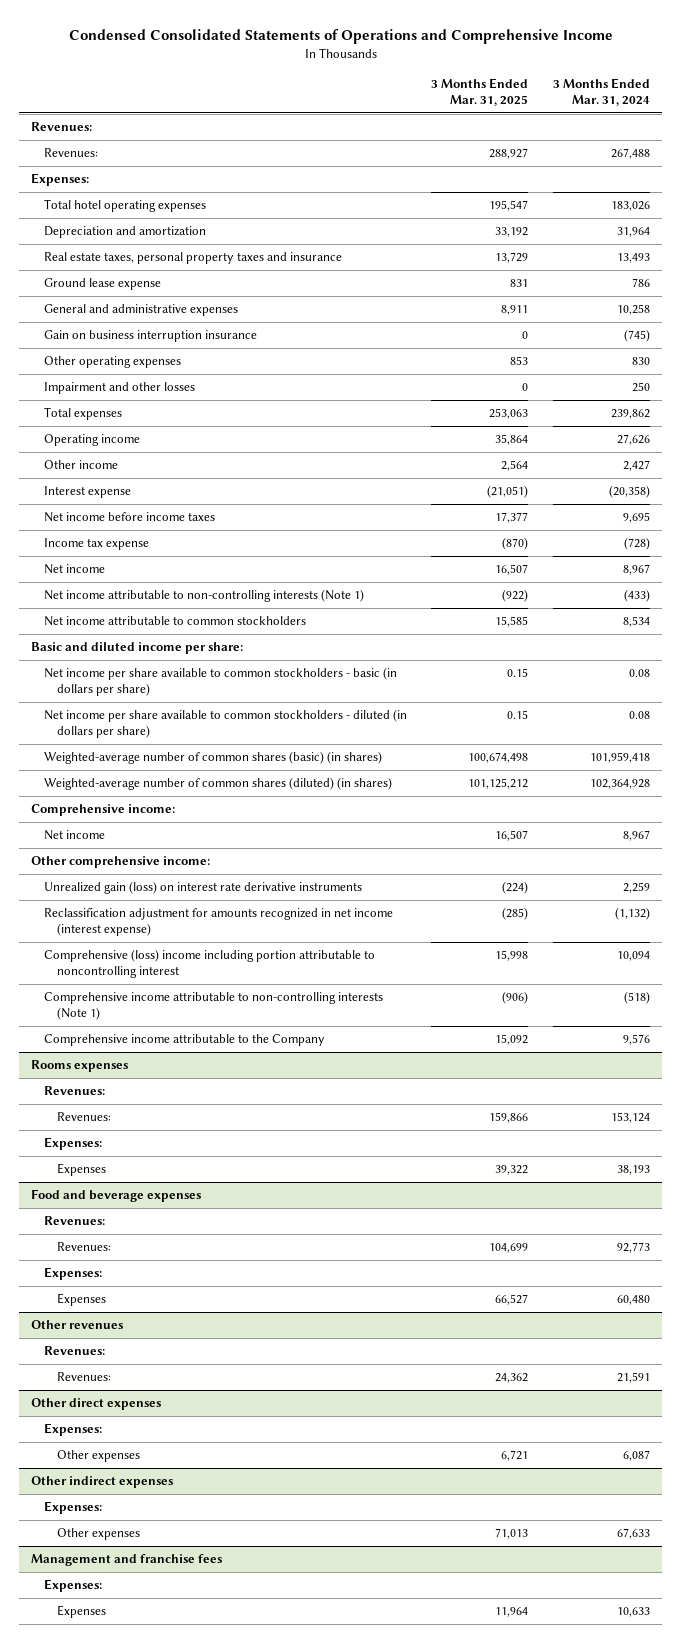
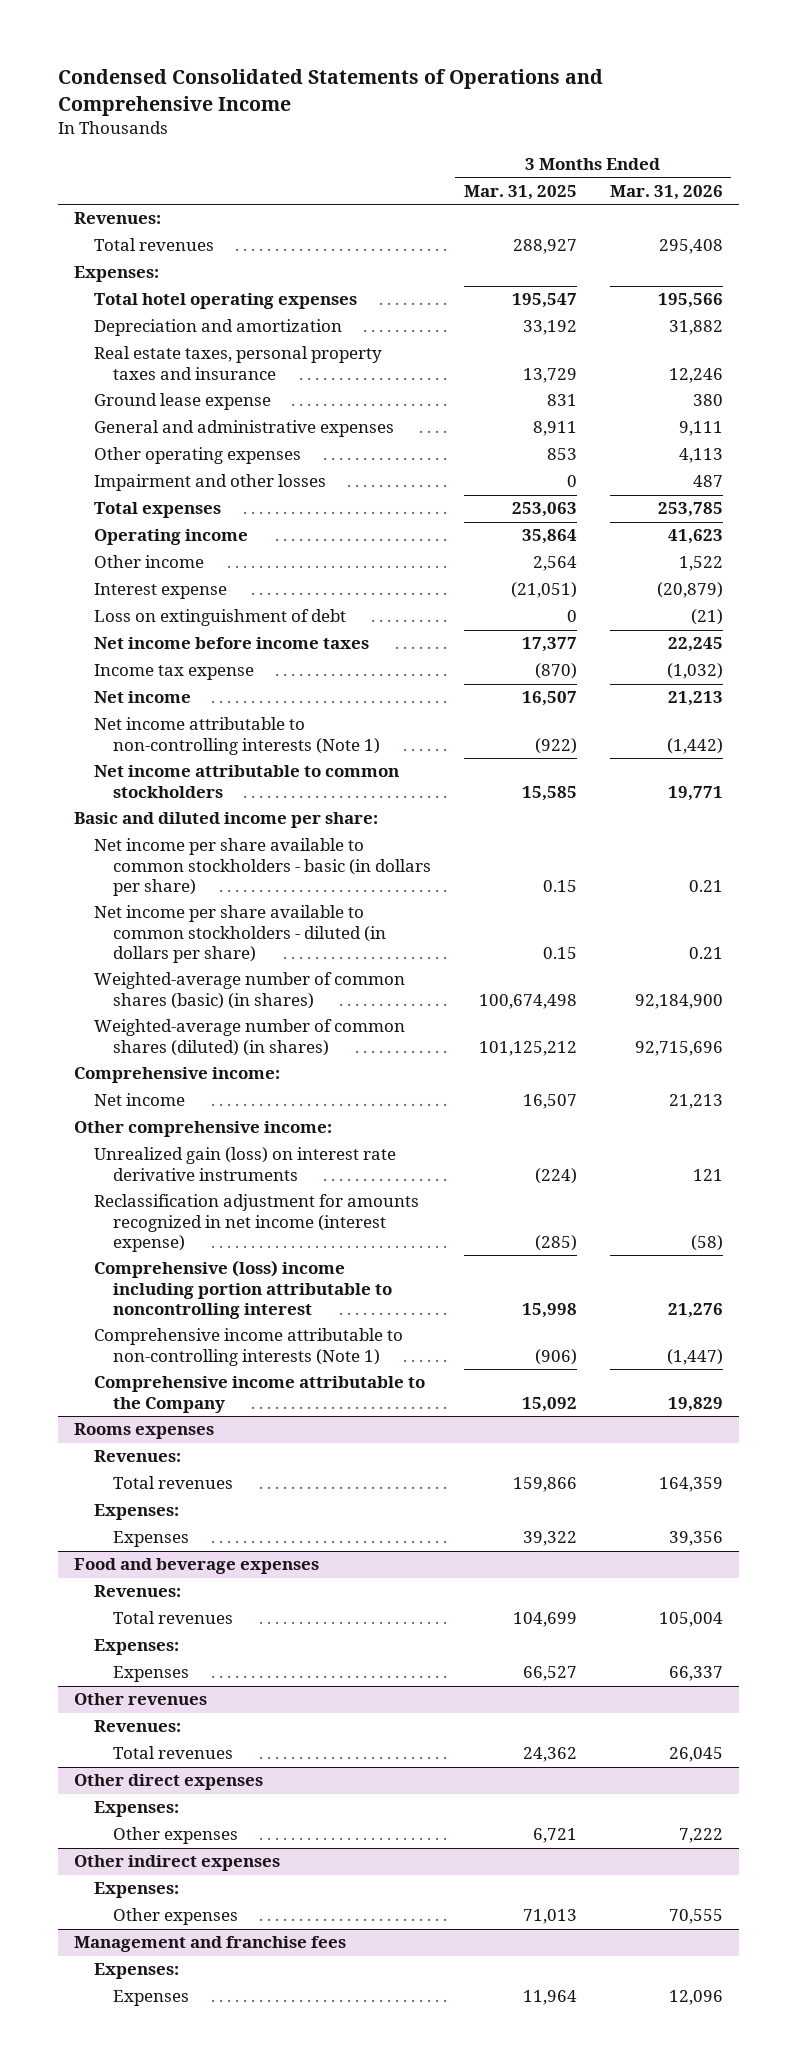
- | 3 Months Ended Mar. 31, 2025 | 3 Months Ended Mar. 31, 2024
+ | 3 Months Ended Mar. 31, 2025 | 3 Months Ended Mar. 31, 2026
- Revenues: | 288,927 | 267,488
+ Total revenues | 288,927 | 295,408
- Gain on business interruption insurance | 0 | (745)
+ Loss on extinguishment of debt | 0 | (21)
@ Rooms expenses
- Revenues: | 159,866 | 153,124
+ Total revenues | 159,866 | 164,359
@ Food and beverage expenses
- Revenues: | 104,699 | 92,773
+ Total revenues | 104,699 | 105,004
@ Other revenues
- Revenues: | 24,362 | 21,591
+ Total revenues | 24,362 | 26,045

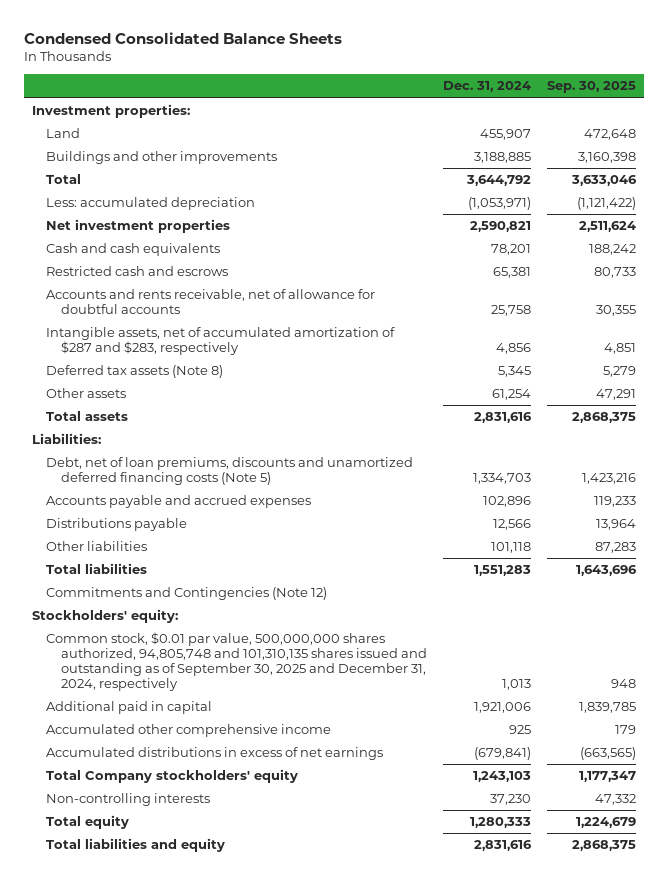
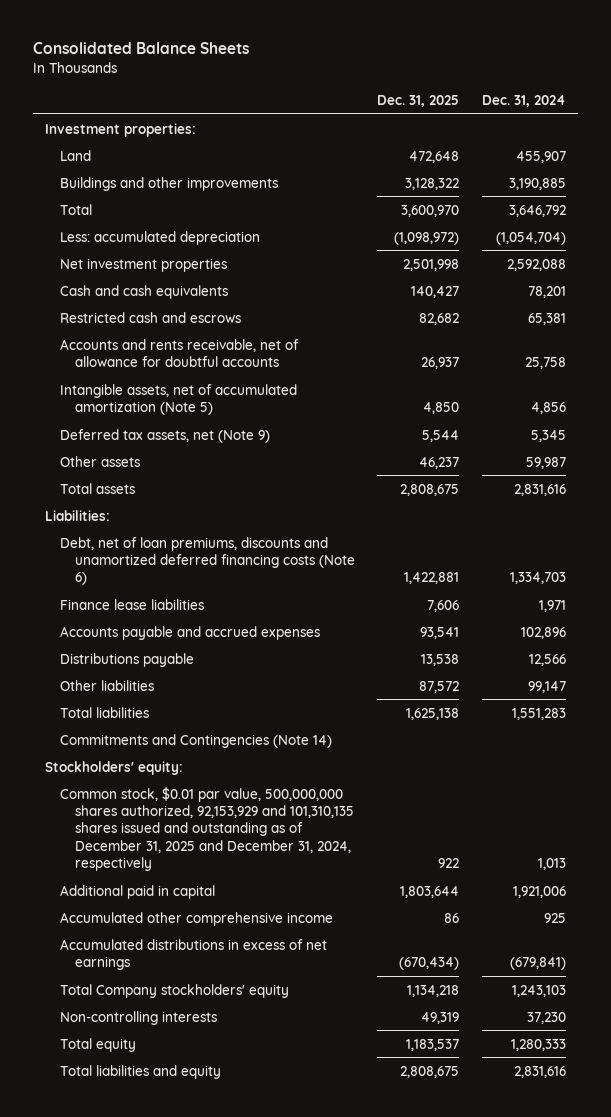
- Condensed Consolidated Balance Sheets
+ Consolidated Balance Sheets
- | Dec. 31, 2024 | Sep. 30, 2025
+ | Dec. 31, 2025 | Dec. 31, 2024
- Buildings and other improvements | 3,188,885 | 3,160,398
- Total | 3,644,792 | 3,633,046
- Less: accumulated depreciation | (1,053,971) | (1,121,422)
- Net investment properties | 2,590,821 | 2,511,624
+ Buildings and other improvements | 3,128,322 | 3,190,885
+ Total | 3,600,970 | 3,646,792
+ Less: accumulated depreciation | (1,098,972) | (1,054,704)
+ Net investment properties | 2,501,998 | 2,592,088
- Intangible assets, net of accumulated amortization of $287 and $283, respectively | 4,856 | 4,851
- Deferred tax assets (Note 8) | 5,345 | 5,279
- Other assets | 61,254 | 47,291
+ Intangible assets, net of accumulated amortization (Note 5) | 4,850 | 4,856
+ Deferred tax assets, net (Note 9) | 5,544 | 5,345
+ Other assets | 46,237 | 59,987
- Debt, net of loan premiums, discounts and unamortized deferred financing costs (Note 5) | 1,334,703 | 1,423,216
+ Debt, net of loan premiums, discounts and unamortized deferred financing costs (Note 6) | 1,422,881 | 1,334,703
+ Finance lease liabilities | 7,606 | 1,971
- Other liabilities | 101,118 | 87,283
+ Other liabilities | 87,572 | 99,147
- Commitments and Contingencies (Note 12)
+ Commitments and Contingencies (Note 14)
- Common stock, $0.01 par value, 500,000,000 shares authorized, 94,805,748 and 101,310,135 shares issued and outstanding as of September 30, 2025 and December 31, 2024, respectively | 1,013 | 948
+ Common stock, $0.01 par value, 500,000,000 shares authorized, 92,153,929 and 101,310,135 shares issued and outstanding as of December 31, 2025 and December 31, 2024, respectively | 922 | 1,013

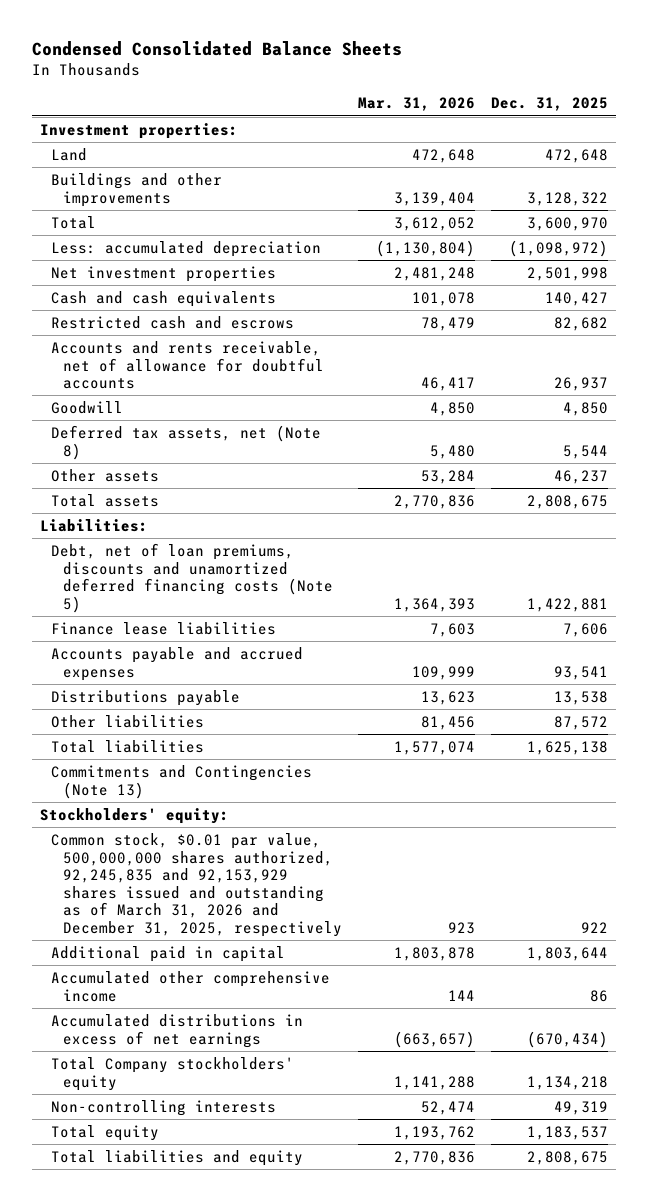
- Consolidated Balance Sheets
+ Condensed Consolidated Balance Sheets
- | Dec. 31, 2025 | Dec. 31, 2024
+ | Mar. 31, 2026 | Dec. 31, 2025
- Intangible assets, net of accumulated amortization (Note 5) | 4,850 | 4,856
- Deferred tax assets, net (Note 9) | 5,544 | 5,345
+ Goodwill | 4,850 | 4,850
+ Deferred tax assets, net (Note 8) | 5,480 | 5,544
- Debt, net of loan premiums, discounts and unamortized deferred financing costs (Note 6) | 1,422,881 | 1,334,703
+ Debt, net of loan premiums, discounts and unamortized deferred financing costs (Note 5) | 1,364,393 | 1,422,881
- Commitments and Contingencies (Note 14)
+ Commitments and Contingencies (Note 13)
- Common stock, $0.01 par value, 500,000,000 shares authorized, 92,153,929 and 101,310,135 shares issued and outstanding as of December 31, 2025 and December 31, 2024, respectively | 922 | 1,013
+ Common stock, $0.01 par value, 500,000,000 shares authorized, 92,245,835 and 92,153,929 shares issued and outstanding as of March 31, 2026 and December 31, 2025, respectively | 923 | 922

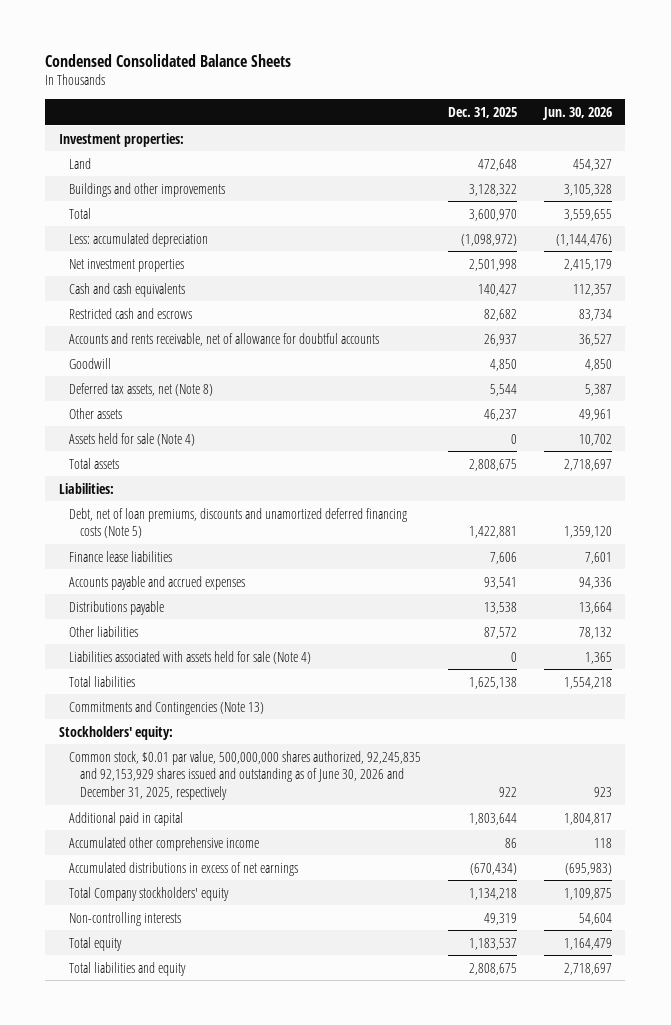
- | Mar. 31, 2026 | Dec. 31, 2025
+ | Dec. 31, 2025 | Jun. 30, 2026
+ Assets held for sale (Note 4) | 0 | 10,702
+ Liabilities associated with assets held for sale (Note 4) | 0 | 1,365
- Common stock, $0.01 par value, 500,000,000 shares authorized, 92,245,835 and 92,153,929 shares issued and outstanding as of March 31, 2026 and December 31, 2025, respectively | 923 | 922
+ Common stock, $0.01 par value, 500,000,000 shares authorized, 92,245,835 and 92,153,929 shares issued and outstanding as of June 30, 2026 and December 31, 2025, respectively | 922 | 923

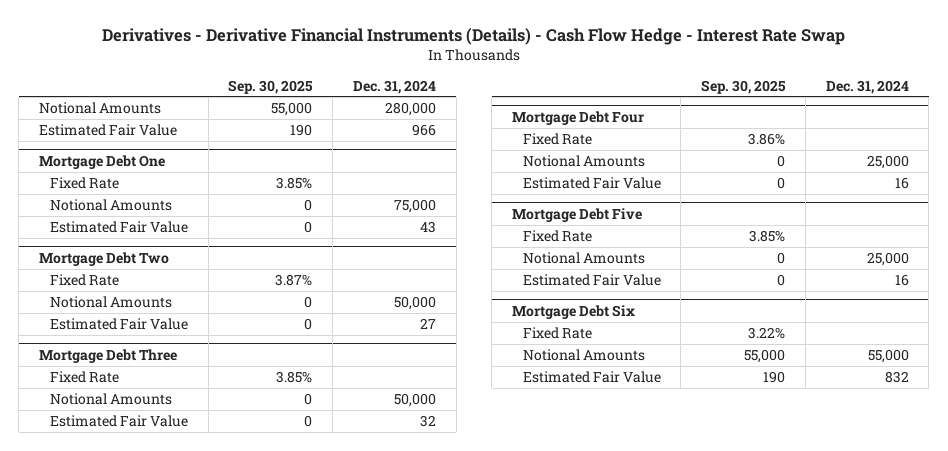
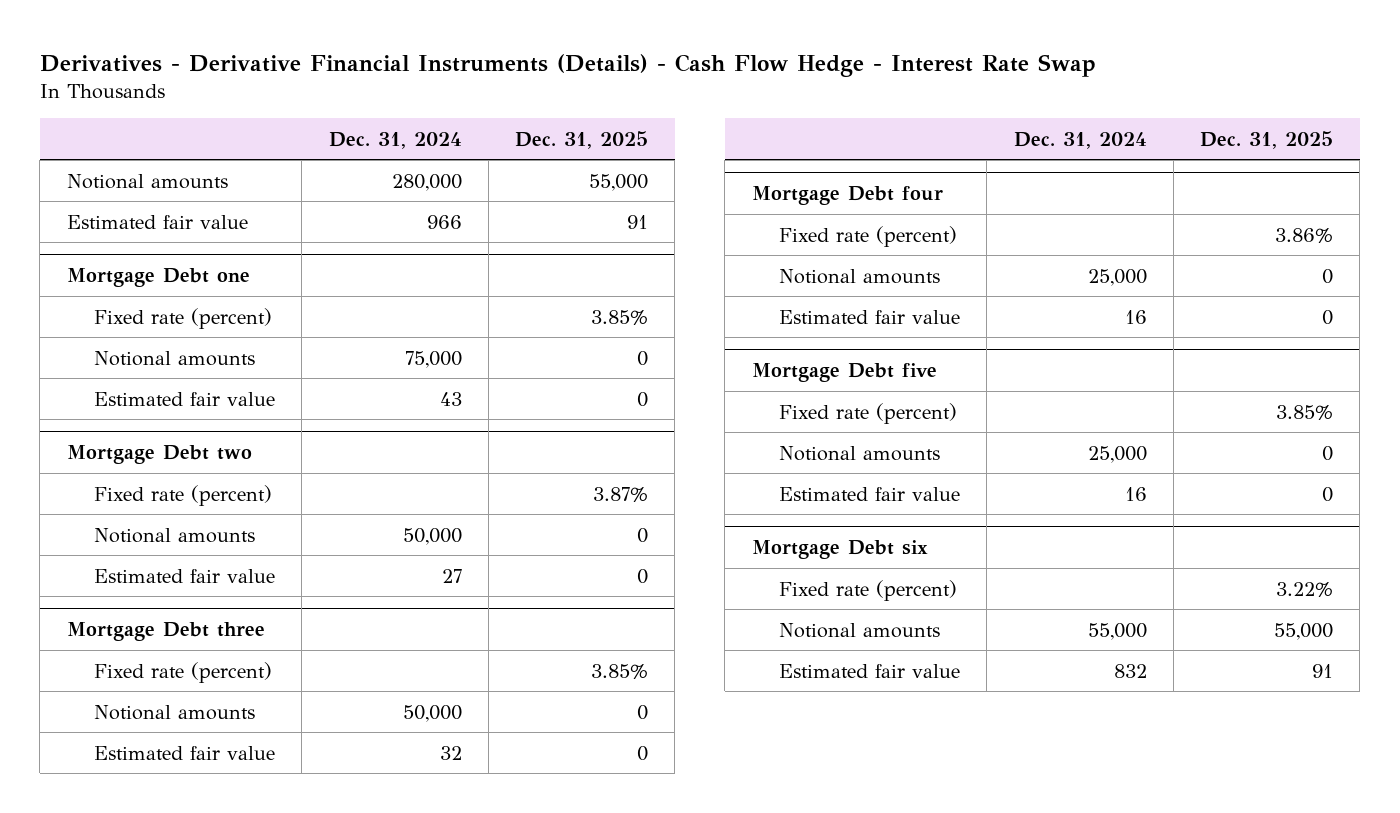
- | Sep. 30, 2025 | Dec. 31, 2024
+ | Dec. 31, 2024 | Dec. 31, 2025
- Notional Amounts | 55,000 | 280,000
- Estimated Fair Value | 190 | 966
- Mortgage Debt One
- Fixed Rate | 3.85% |
- Notional Amounts | 0 | 75,000
- Estimated Fair Value | 0 | 43
- Mortgage Debt Two
- Fixed Rate | 3.87% |
- Notional Amounts | 0 | 50,000
- Estimated Fair Value | 0 | 27
- Mortgage Debt Three
- Fixed Rate | 3.85% |
- Notional Amounts | 0 | 50,000
- Estimated Fair Value | 0 | 32
- Mortgage Debt Four
- Fixed Rate | 3.86% |
- Notional Amounts | 0 | 25,000
- Estimated Fair Value | 0 | 16
- Mortgage Debt Five
- Fixed Rate | 3.85% |
- Notional Amounts | 0 | 25,000
- Estimated Fair Value | 0 | 16
- Mortgage Debt Six
- Fixed Rate | 3.22% |
- Notional Amounts | 55,000 | 55,000
- Estimated Fair Value | 190 | 832
+ Notional amounts | 280,000 | 55,000
+ Estimated fair value | 966 | 91
+ Mortgage Debt one
+ Fixed rate (percent) | | 3.85%
+ Notional amounts | 75,000 | 0
+ Estimated fair value | 43 | 0
+ Mortgage Debt two
+ Fixed rate (percent) | | 3.87%
+ Notional amounts | 50,000 | 0
+ Estimated fair value | 27 | 0
+ Mortgage Debt three
+ Fixed rate (percent) | | 3.85%
+ Notional amounts | 50,000 | 0
+ Estimated fair value | 32 | 0
+ Mortgage Debt four
+ Fixed rate (percent) | | 3.86%
+ Notional amounts | 25,000 | 0
+ Estimated fair value | 16 | 0
+ Mortgage Debt five
+ Fixed rate (percent) | | 3.85%
+ Notional amounts | 25,000 | 0
+ Estimated fair value | 16 | 0
+ Mortgage Debt six
+ Fixed rate (percent) | | 3.22%
+ Notional amounts | 55,000 | 55,000
+ Estimated fair value | 832 | 91

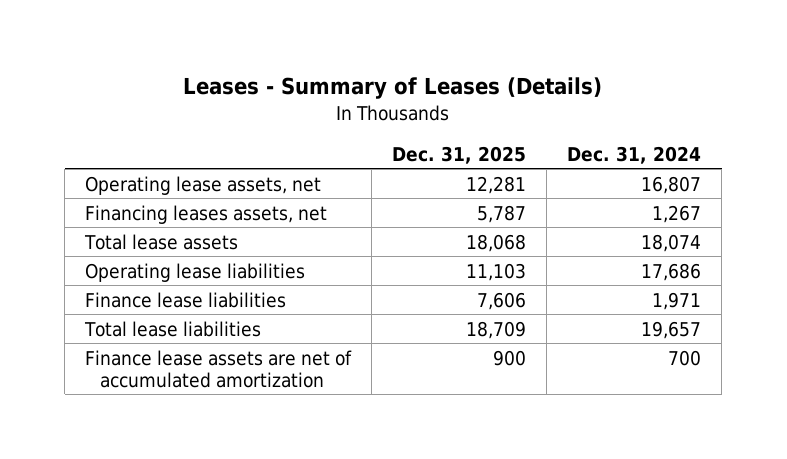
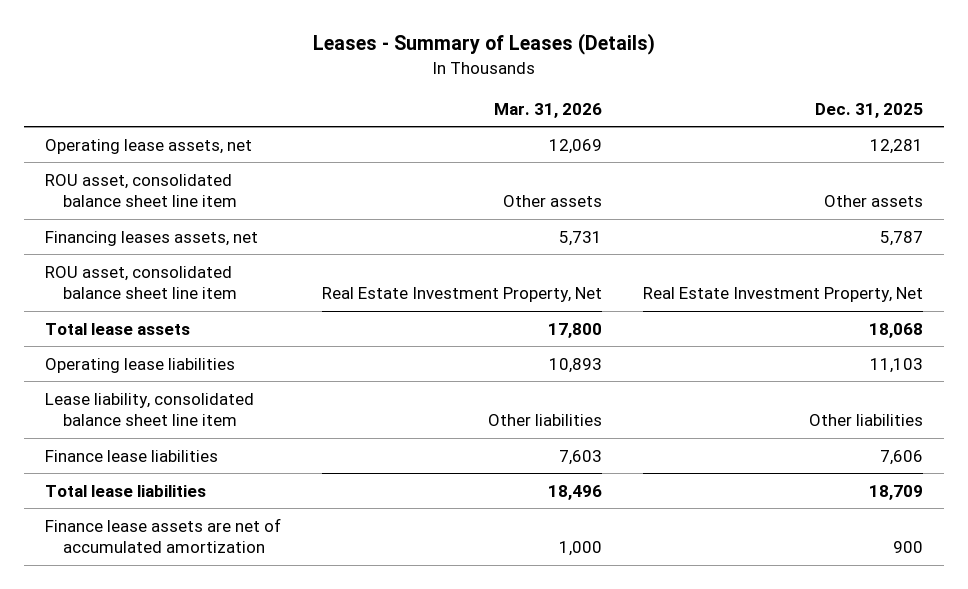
- | Dec. 31, 2025 | Dec. 31, 2024
+ | Mar. 31, 2026 | Dec. 31, 2025
+ ROU asset, consolidated balance sheet line item | Other assets | Other assets
+ ROU asset, consolidated balance sheet line item | Real Estate Investment Property, Net | Real Estate Investment Property, Net
+ Lease liability, consolidated balance sheet line item | Other liabilities | Other liabilities

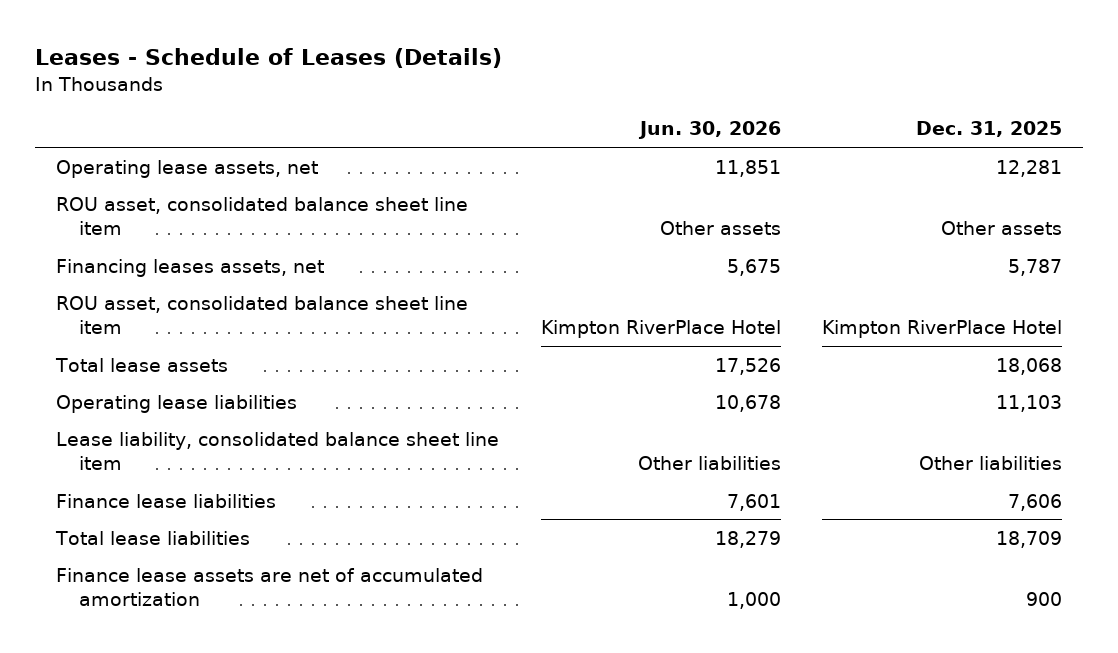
- Leases - Summary of Leases (Details)
+ Leases - Schedule of Leases (Details)
- | Mar. 31, 2026 | Dec. 31, 2025
+ | Jun. 30, 2026 | Dec. 31, 2025
- ROU asset, consolidated balance sheet line item | Real Estate Investment Property, Net | Real Estate Investment Property, Net
+ ROU asset, consolidated balance sheet line item | Kimpton RiverPlace Hotel | Kimpton RiverPlace Hotel

